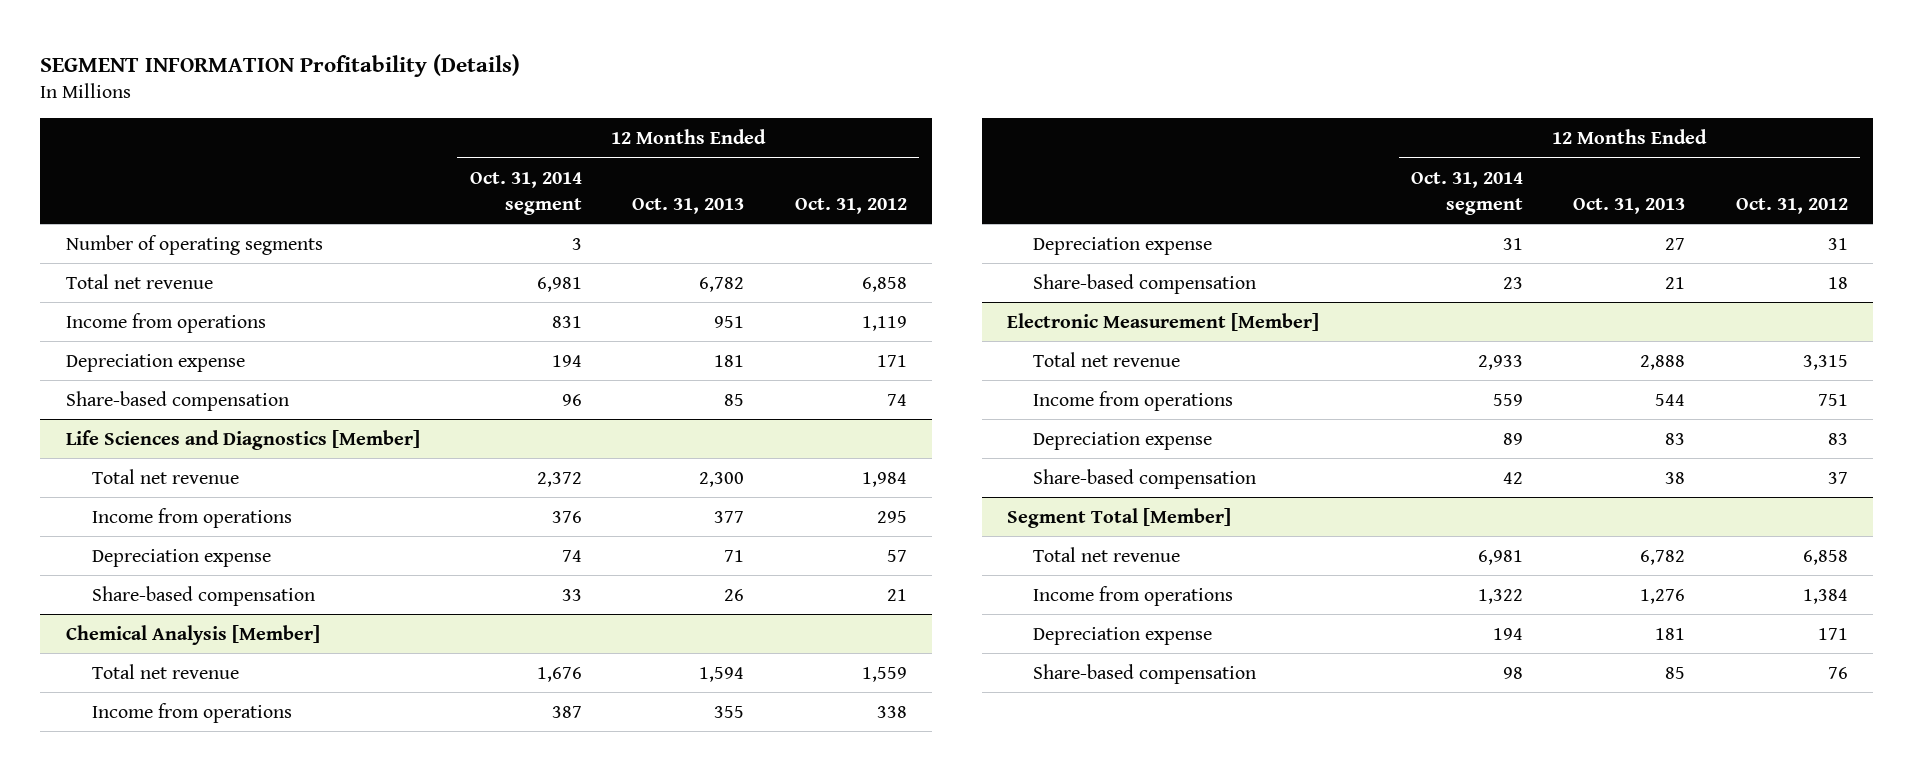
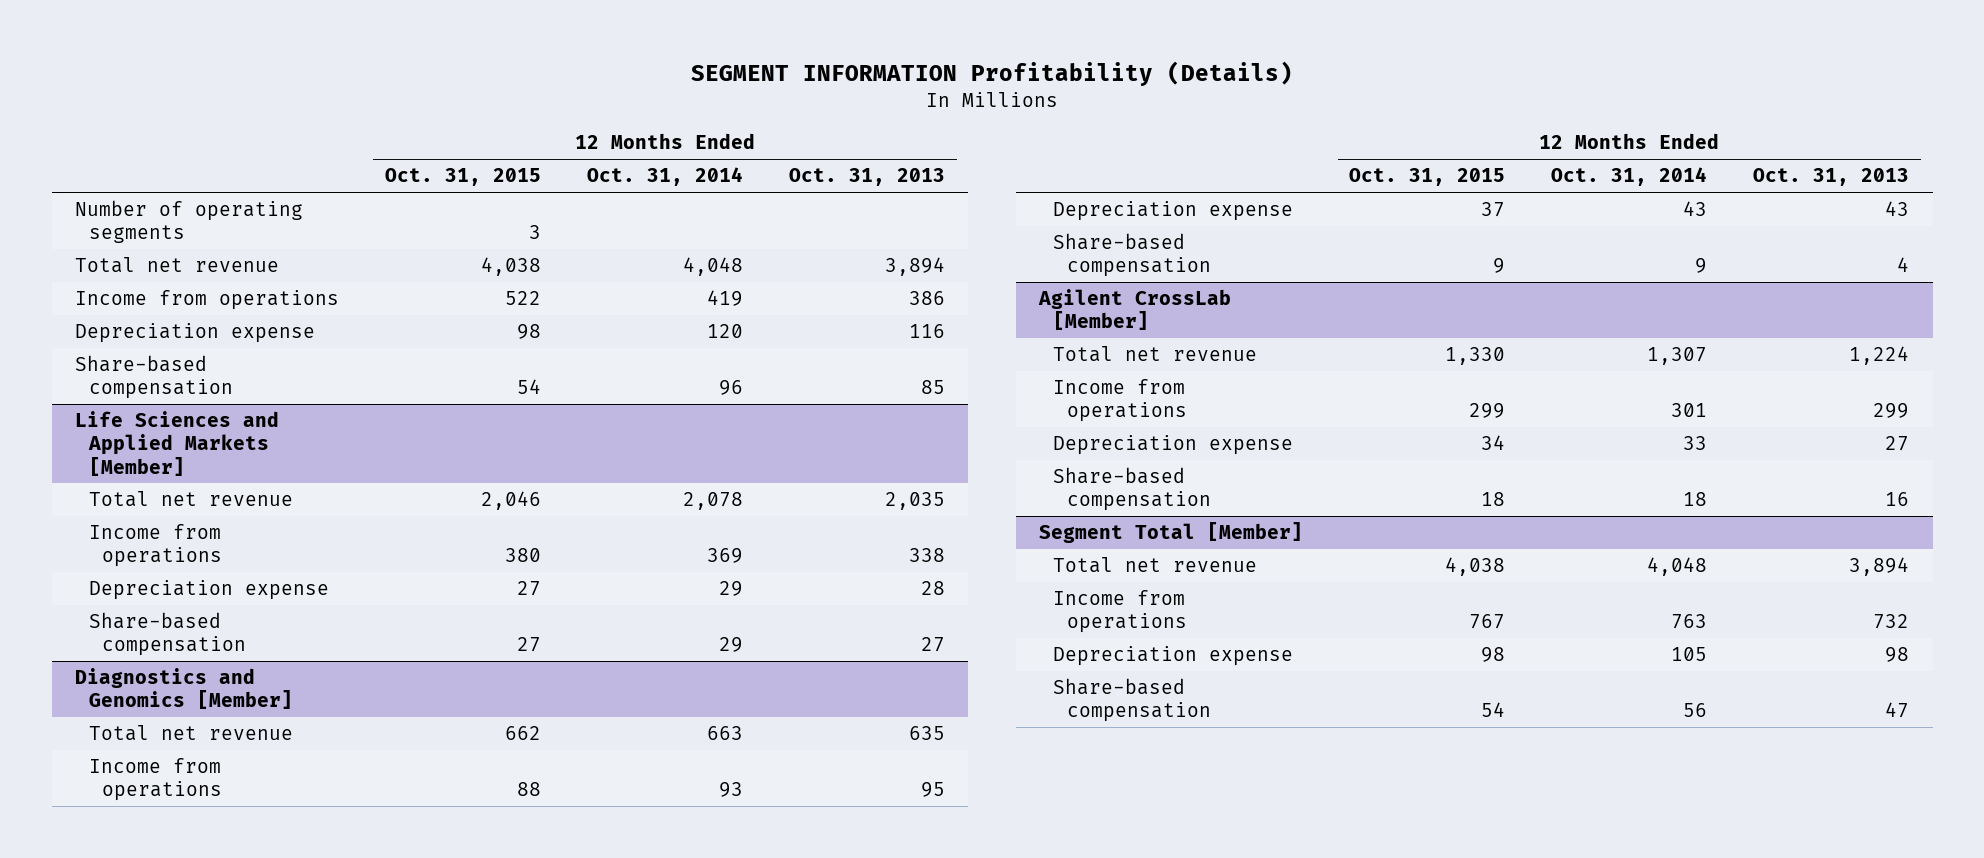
- | 12 Months Ended Oct. 31, 2014 segment | 12 Months Ended Oct. 31, 2013 | 12 Months Ended Oct. 31, 2012
+ | 12 Months Ended Oct. 31, 2015 | 12 Months Ended Oct. 31, 2014 | 12 Months Ended Oct. 31, 2013
- Total net revenue | 6,981 | 6,782 | 6,858
- Income from operations | 831 | 951 | 1,119
- Depreciation expense | 194 | 181 | 171
+ Total net revenue | 4,038 | 4,048 | 3,894
+ Income from operations | 522 | 419 | 386
+ Depreciation expense | 98 | 120 | 116
- Life Sciences and Diagnostics [Member]
- Total net revenue | 2,372 | 2,300 | 1,984
- Income from operations | 376 | 377 | 295
- Depreciation expense | 74 | 71 | 57
- Share-based compensation | 33 | 26 | 21
- Chemical Analysis [Member]
- Total net revenue | 1,676 | 1,594 | 1,559
- Income from operations | 387 | 355 | 338
+ Life Sciences and Applied Markets [Member]
+ Total net revenue | 2,046 | 2,078 | 2,035
+ Income from operations | 380 | 369 | 338
+ Depreciation expense | 27 | 29 | 28
+ Share-based compensation | 27 | 29 | 27
+ Diagnostics and Genomics [Member]
+ Total net revenue | 662 | 663 | 635
+ Income from operations | 88 | 93 | 95
+ Depreciation expense | 37 | 43 | 43
+ Share-based compensation | 9 | 9 | 4
+ Agilent CrossLab [Member]
+ Total net revenue | 1,330 | 1,307 | 1,224
+ Income from operations | 299 | 301 | 299
- Share-based compensation | 23 | 21 | 18
- Electronic Measurement [Member]
- Total net revenue | 2,933 | 2,888 | 3,315
- Income from operations | 559 | 544 | 751
- Depreciation expense | 89 | 83 | 83
- Share-based compensation | 42 | 38 | 37
+ Share-based compensation | 18 | 18 | 16
@ Segment Total [Member]
- Total net revenue | 6,981 | 6,782 | 6,858
- Income from operations | 1,322 | 1,276 | 1,384
- Depreciation expense | 194 | 181 | 171
- Share-based compensation | 98 | 85 | 76
+ Total net revenue | 4,038 | 4,048 | 3,894
+ Income from operations | 767 | 763 | 732
+ Depreciation expense | 98 | 105 | 98
+ Share-based compensation | 54 | 56 | 47

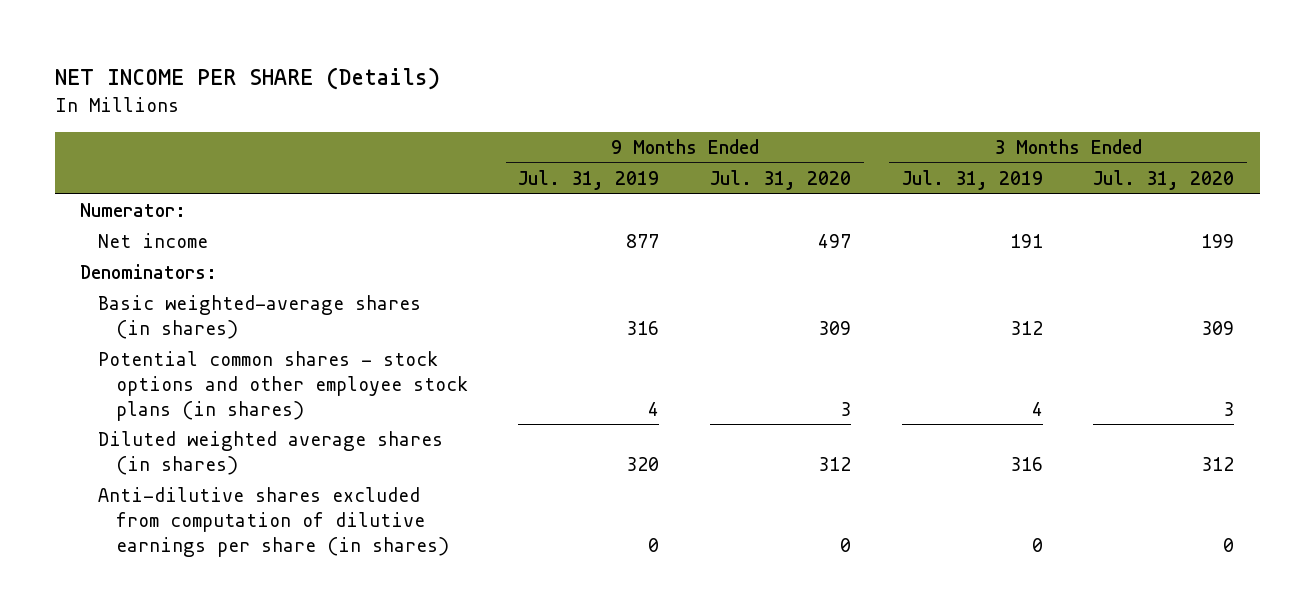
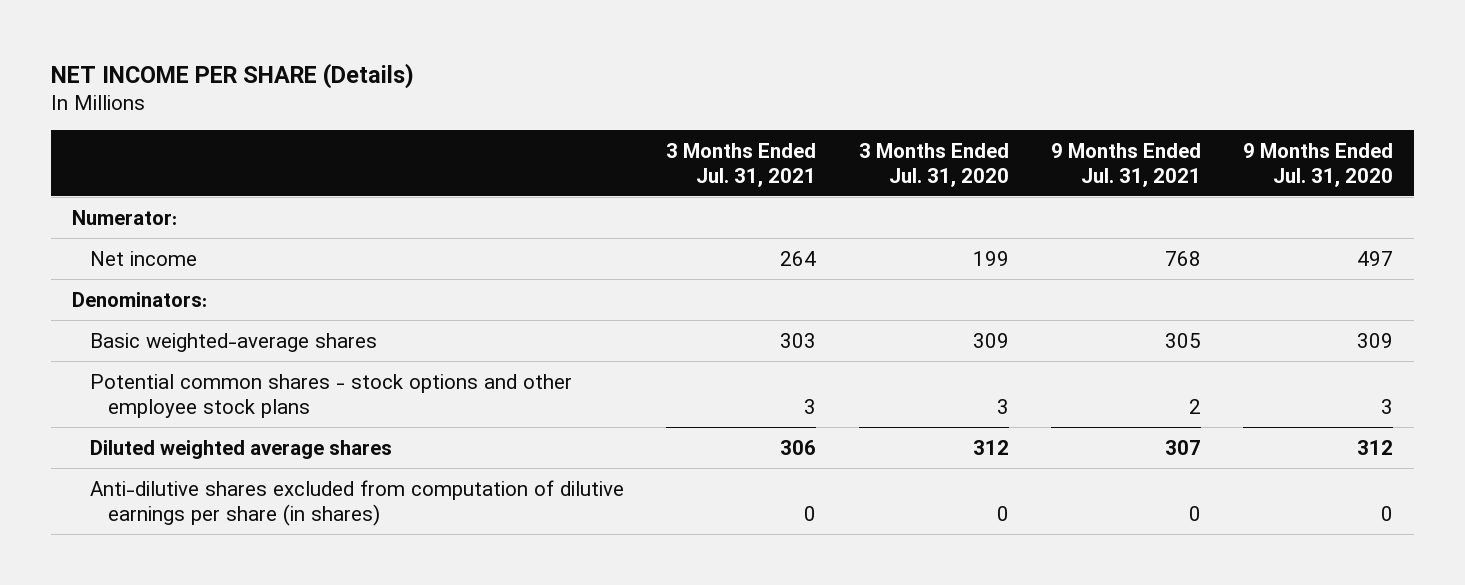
- | 9 Months Ended Jul. 31, 2019 | 9 Months Ended Jul. 31, 2020 | 3 Months Ended Jul. 31, 2019 | 3 Months Ended Jul. 31, 2020
+ | 3 Months Ended Jul. 31, 2021 | 3 Months Ended Jul. 31, 2020 | 9 Months Ended Jul. 31, 2021 | 9 Months Ended Jul. 31, 2020
- Basic weighted-average shares (in shares) | 316 | 309 | 312 | 309
- Potential common shares - stock options and other employee stock plans (in shares) | 4 | 3 | 4 | 3
- Diluted weighted average shares (in shares) | 320 | 312 | 316 | 312
+ Basic weighted-average shares | 303 | 309 | 305 | 309
+ Potential common shares - stock options and other employee stock plans | 3 | 3 | 2 | 3
+ Diluted weighted average shares | 306 | 312 | 307 | 312

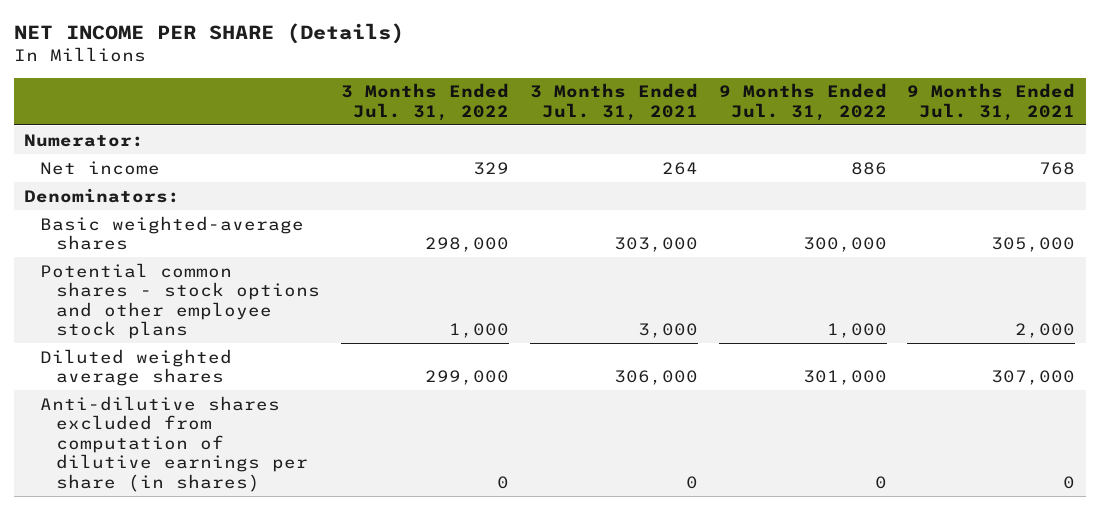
- | 3 Months Ended Jul. 31, 2021 | 3 Months Ended Jul. 31, 2020 | 9 Months Ended Jul. 31, 2021 | 9 Months Ended Jul. 31, 2020
+ | 3 Months Ended Jul. 31, 2022 | 3 Months Ended Jul. 31, 2021 | 9 Months Ended Jul. 31, 2022 | 9 Months Ended Jul. 31, 2021
- Basic weighted-average shares | 303 | 309 | 305 | 309
- Potential common shares - stock options and other employee stock plans | 3 | 3 | 2 | 3
- Diluted weighted average shares | 306 | 312 | 307 | 312
+ Basic weighted-average shares | 298,000 | 303,000 | 300,000 | 305,000
+ Potential common shares - stock options and other employee stock plans | 1,000 | 3,000 | 1,000 | 2,000
+ Diluted weighted average shares | 299,000 | 306,000 | 301,000 | 307,000

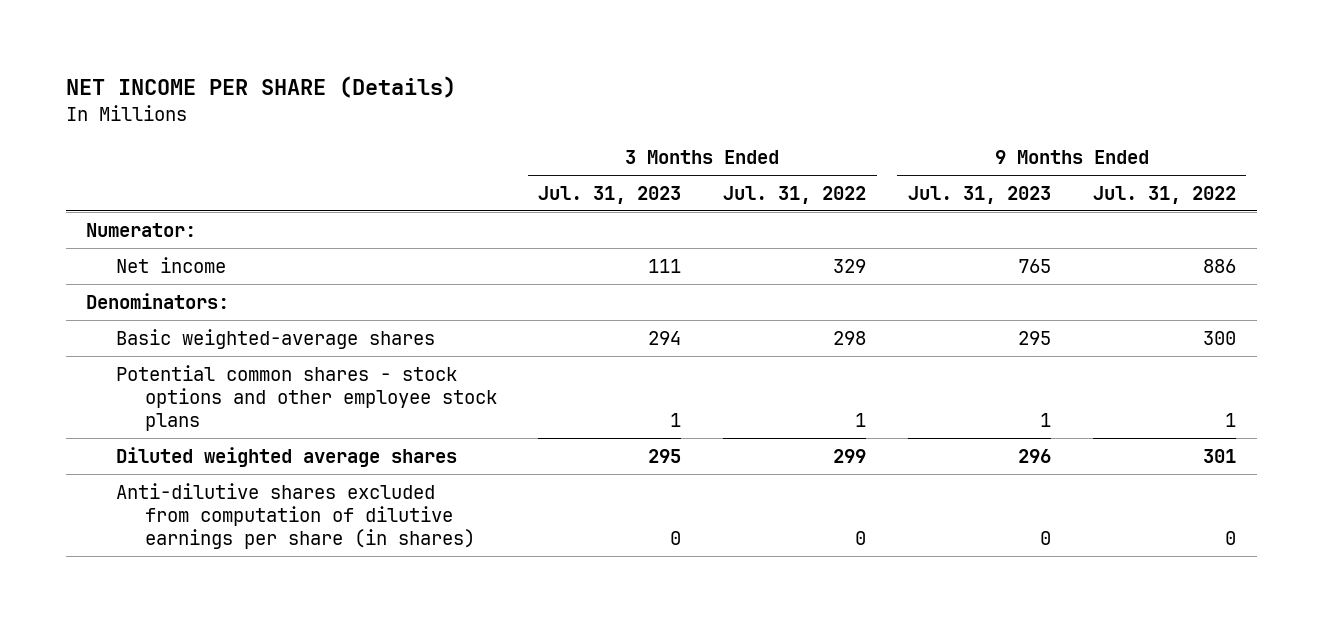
- | 3 Months Ended Jul. 31, 2022 | 3 Months Ended Jul. 31, 2021 | 9 Months Ended Jul. 31, 2022 | 9 Months Ended Jul. 31, 2021
+ | 3 Months Ended Jul. 31, 2023 | 3 Months Ended Jul. 31, 2022 | 9 Months Ended Jul. 31, 2023 | 9 Months Ended Jul. 31, 2022
- Basic weighted-average shares | 298,000 | 303,000 | 300,000 | 305,000
- Potential common shares - stock options and other employee stock plans | 1,000 | 3,000 | 1,000 | 2,000
- Diluted weighted average shares | 299,000 | 306,000 | 301,000 | 307,000
+ Basic weighted-average shares | 294 | 298 | 295 | 300
+ Potential common shares - stock options and other employee stock plans | 1 | 1 | 1 | 1
+ Diluted weighted average shares | 295 | 299 | 296 | 301

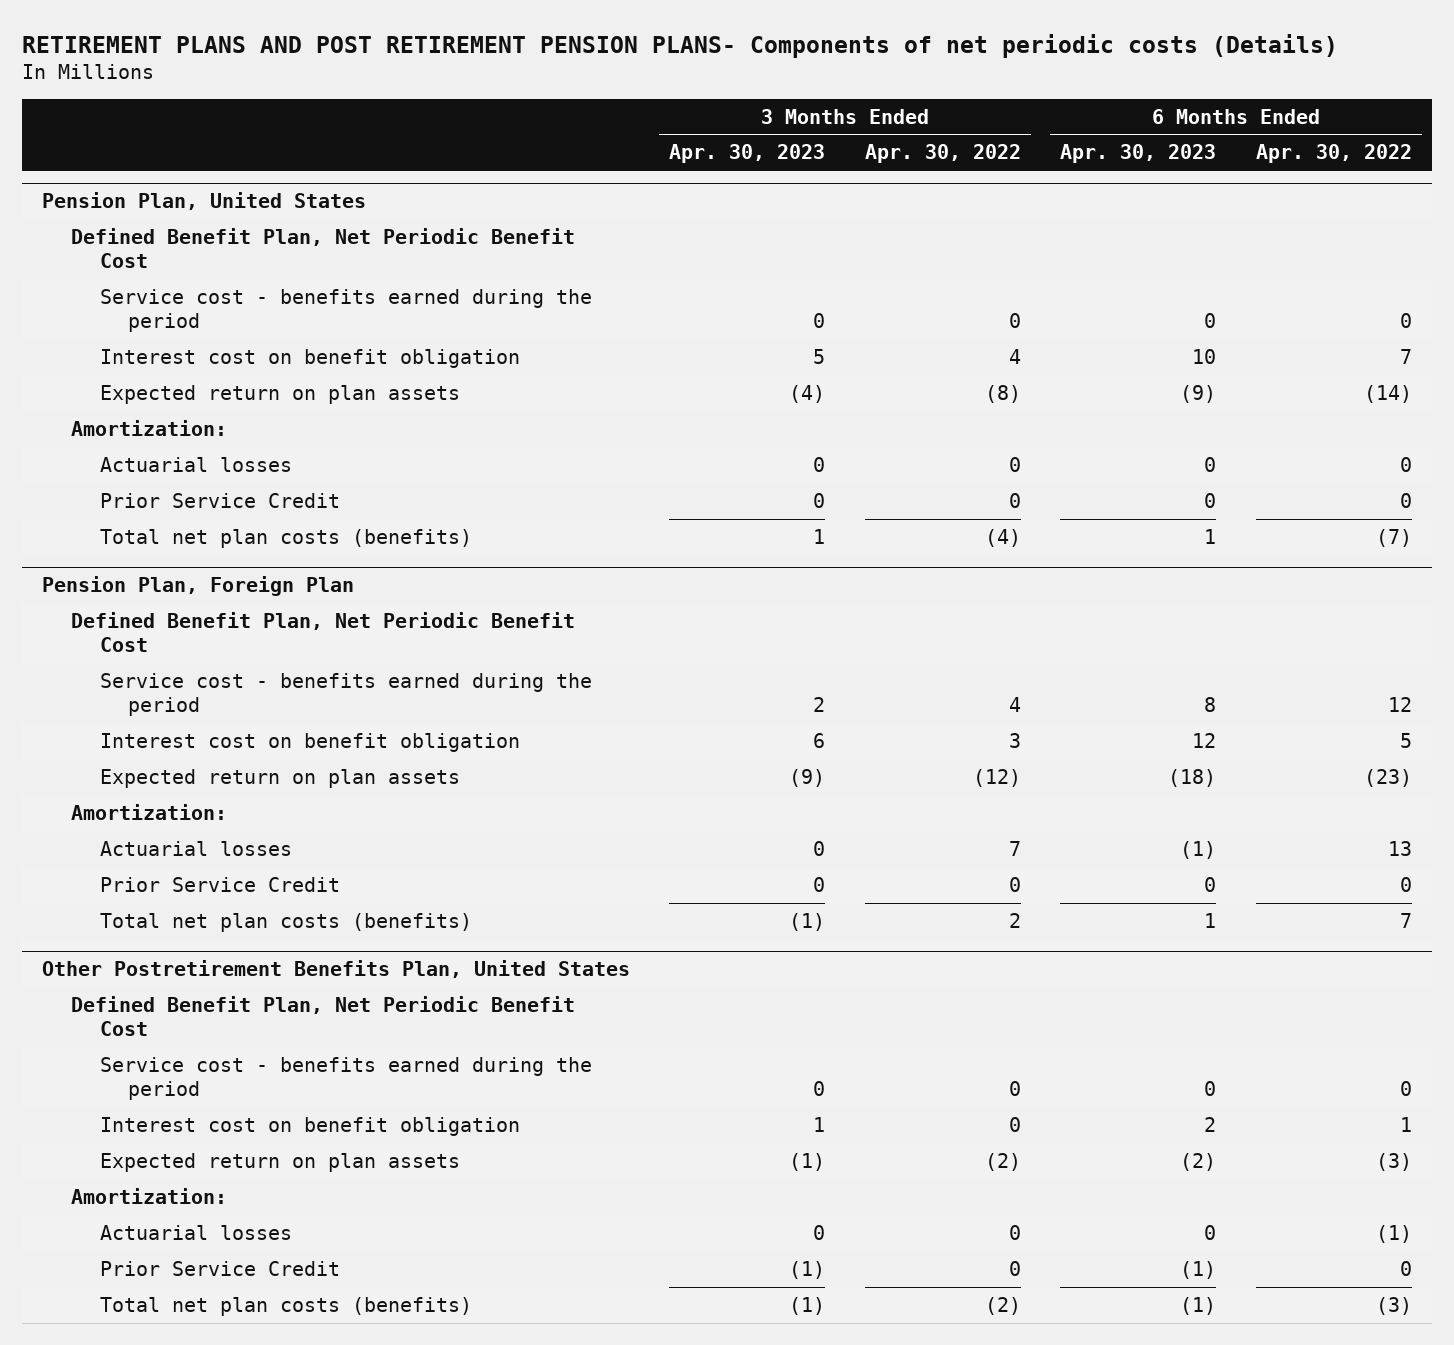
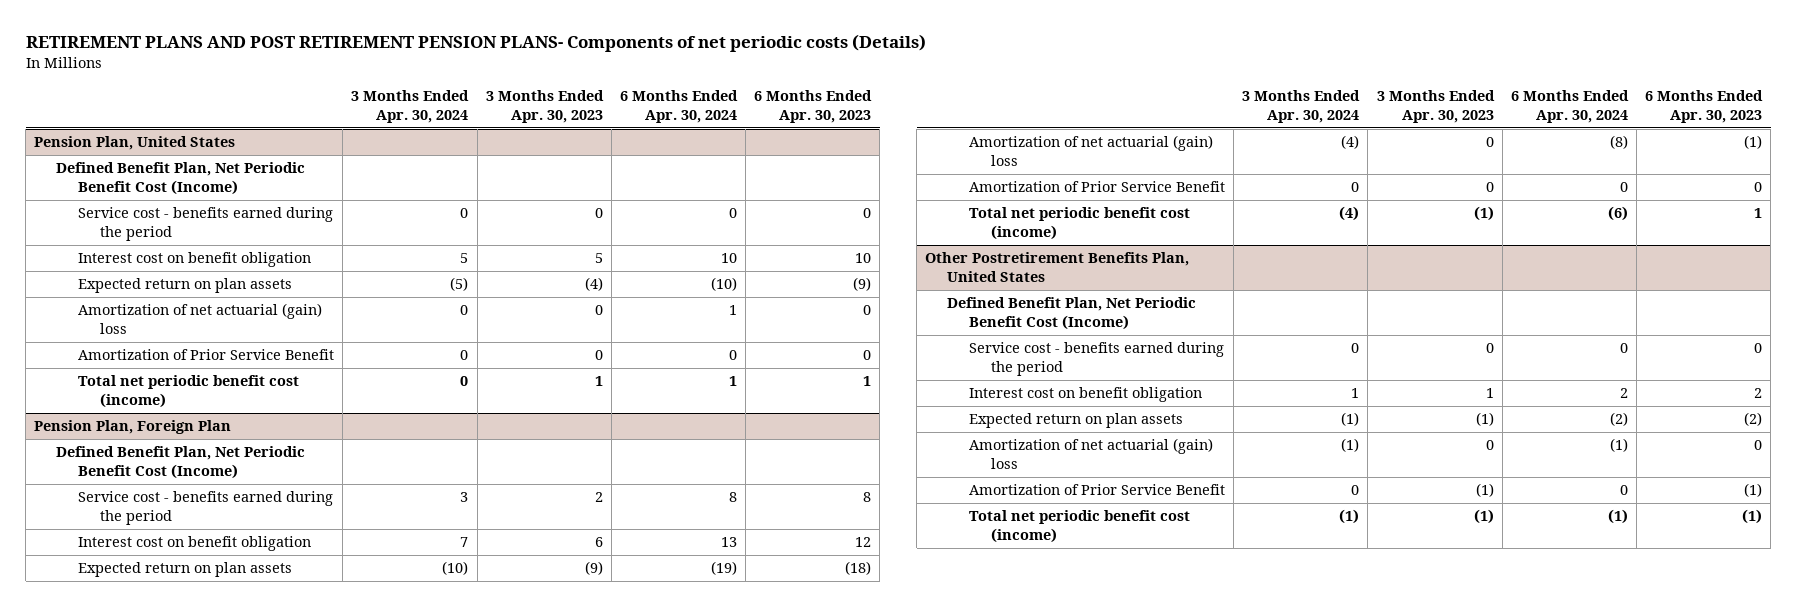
- | 3 Months Ended Apr. 30, 2023 | 3 Months Ended Apr. 30, 2022 | 6 Months Ended Apr. 30, 2023 | 6 Months Ended Apr. 30, 2022
+ | 3 Months Ended Apr. 30, 2024 | 3 Months Ended Apr. 30, 2023 | 6 Months Ended Apr. 30, 2024 | 6 Months Ended Apr. 30, 2023
@ Pension Plan, United States
- Defined Benefit Plan, Net Periodic Benefit Cost
+ Defined Benefit Plan, Net Periodic Benefit Cost (Income)
- Amortization:
- Actuarial losses | 0 | 0 | 0 | 0
- Prior Service Credit | 0 | 0 | 0 | 0
- Total net plan costs (benefits) | 1 | (4) | 1 | (7)
+ Amortization of net actuarial (gain) loss | 0 | 0 | 1 | 0
+ Amortization of Prior Service Benefit | 0 | 0 | 0 | 0
+ Total net periodic benefit cost (income) | 0 | 1 | 1 | 1
@ Pension Plan, Foreign Plan
- Defined Benefit Plan, Net Periodic Benefit Cost
+ Defined Benefit Plan, Net Periodic Benefit Cost (Income)
- Amortization:
- Actuarial losses | 0 | 7 | (1) | 13
- Prior Service Credit | 0 | 0 | 0 | 0
- Total net plan costs (benefits) | (1) | 2 | 1 | 7
+ Amortization of net actuarial (gain) loss | (4) | 0 | (8) | (1)
+ Amortization of Prior Service Benefit | 0 | 0 | 0 | 0
+ Total net periodic benefit cost (income) | (4) | (1) | (6) | 1
@ Other Postretirement Benefits Plan, United States
- Defined Benefit Plan, Net Periodic Benefit Cost
+ Defined Benefit Plan, Net Periodic Benefit Cost (Income)
- Amortization:
- Actuarial losses | 0 | 0 | 0 | (1)
- Prior Service Credit | (1) | 0 | (1) | 0
- Total net plan costs (benefits) | (1) | (2) | (1) | (3)
+ Amortization of net actuarial (gain) loss | (1) | 0 | (1) | 0
+ Amortization of Prior Service Benefit | 0 | (1) | 0 | (1)
+ Total net periodic benefit cost (income) | (1) | (1) | (1) | (1)

